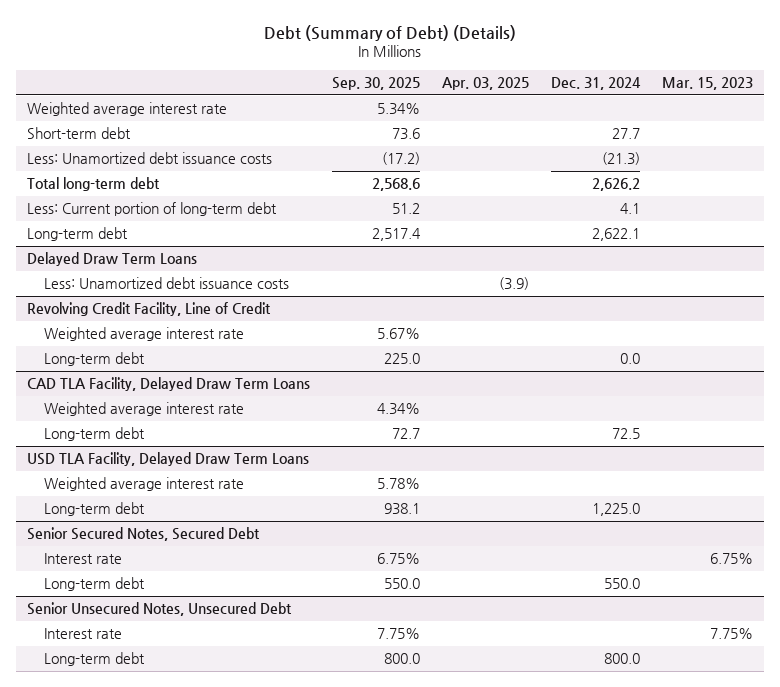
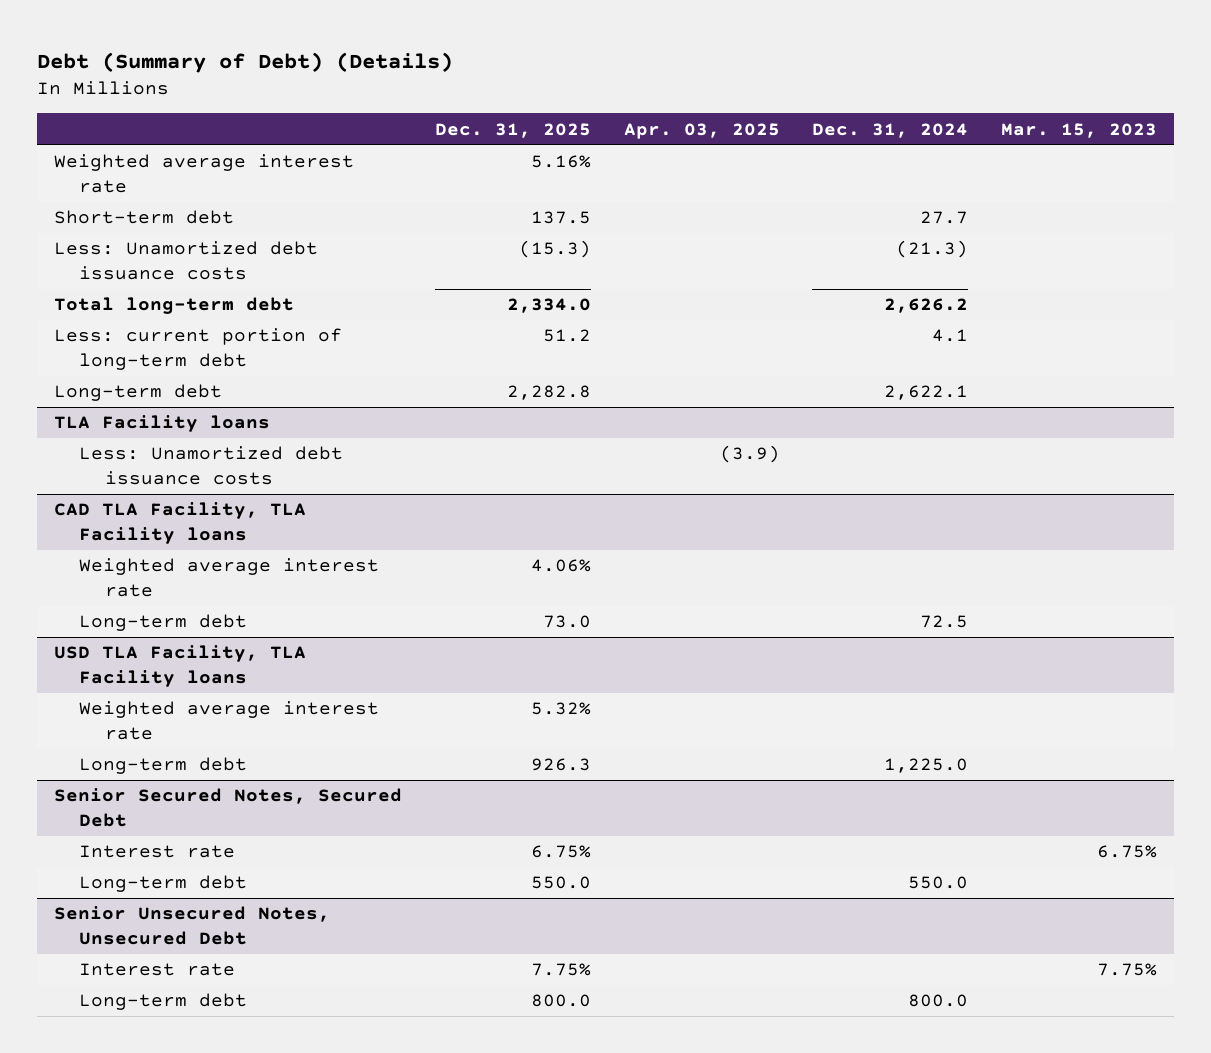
- | Sep. 30, 2025 | Apr. 03, 2025 | Dec. 31, 2024 | Mar. 15, 2023
+ | Dec. 31, 2025 | Apr. 03, 2025 | Dec. 31, 2024 | Mar. 15, 2023
- Less: Current portion of long-term debt | 51.2 | | 4.1 |
+ Less: current portion of long-term debt | 51.2 | | 4.1 |
- Delayed Draw Term Loans
+ TLA Facility loans
- Revolving Credit Facility, Line of Credit
- Weighted average interest rate | 5.67% | | |
- Long-term debt | 225.0 | | 0.0 |
- CAD TLA Facility, Delayed Draw Term Loans
+ CAD TLA Facility, TLA Facility loans
- USD TLA Facility, Delayed Draw Term Loans
+ USD TLA Facility, TLA Facility loans

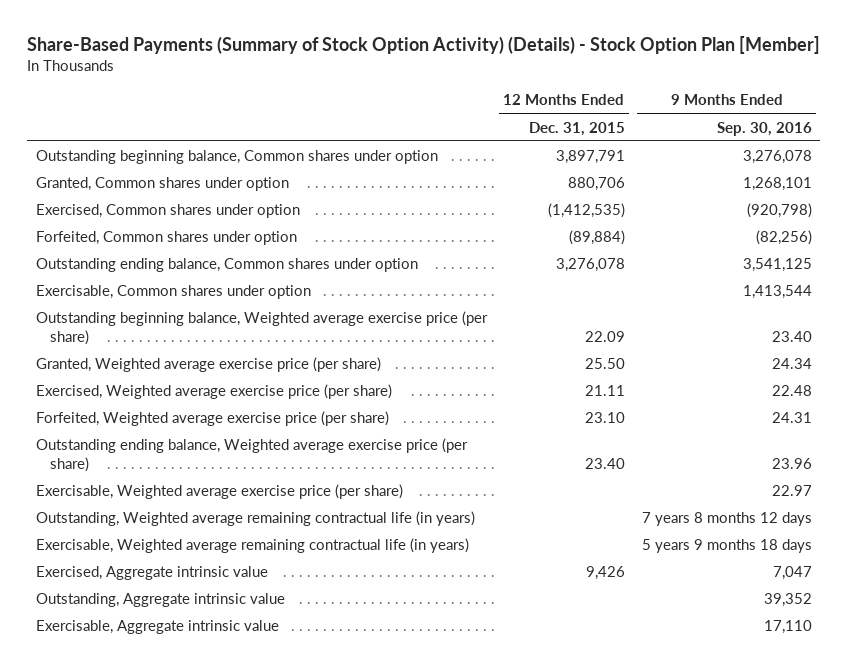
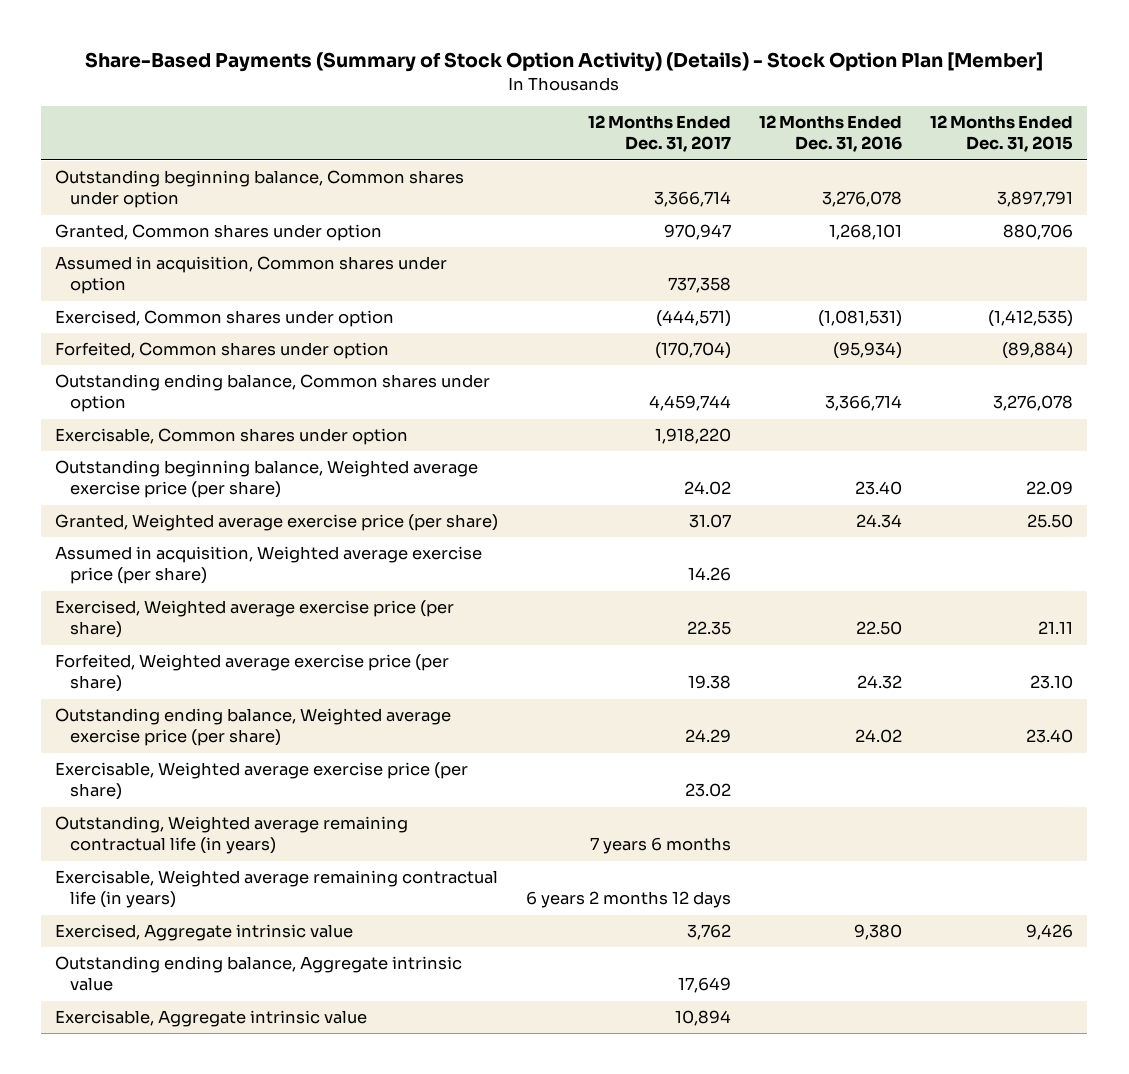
- | 12 Months Ended Dec. 31, 2015 | 9 Months Ended Sep. 30, 2016
+ | 12 Months Ended Dec. 31, 2017 | 12 Months Ended Dec. 31, 2016 | 12 Months Ended Dec. 31, 2015
+ Assumed in acquisition, Common shares under option | 737,358 | |
+ Assumed in acquisition, Weighted average exercise price (per share) | 14.26 | |
- Outstanding, Aggregate intrinsic value | | 39,352
+ Outstanding ending balance, Aggregate intrinsic value | 17,649 | |

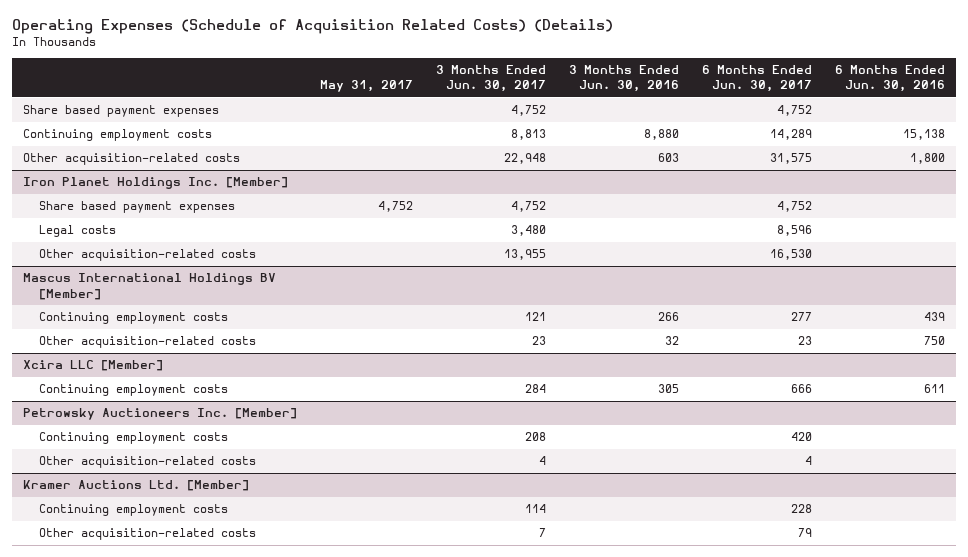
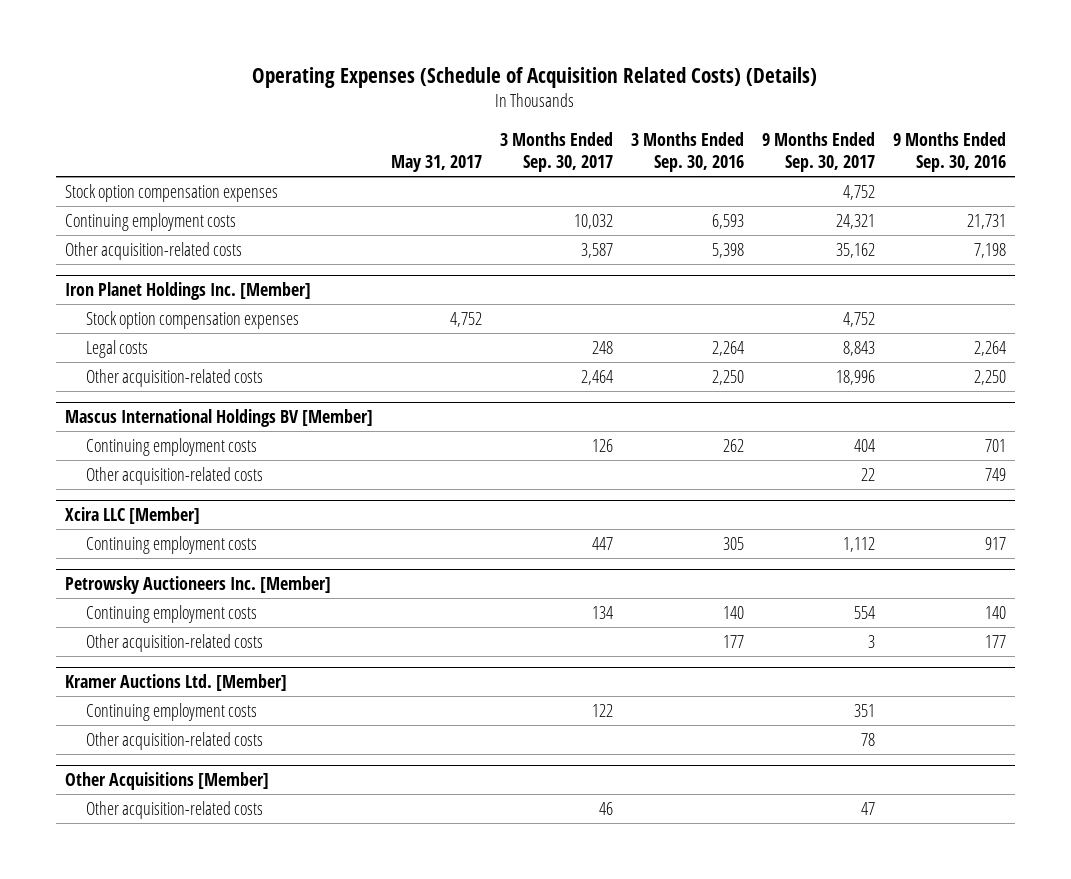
- | May 31, 2017 | 3 Months Ended Jun. 30, 2017 | 3 Months Ended Jun. 30, 2016 | 6 Months Ended Jun. 30, 2017 | 6 Months Ended Jun. 30, 2016
+ | May 31, 2017 | 3 Months Ended Sep. 30, 2017 | 3 Months Ended Sep. 30, 2016 | 9 Months Ended Sep. 30, 2017 | 9 Months Ended Sep. 30, 2016
- Share based payment expenses | | 4,752 | | 4,752 |
+ Stock option compensation expenses | | | | 4,752 |
@ Iron Planet Holdings Inc. [Member]
- Share based payment expenses | 4,752 | 4,752 | | 4,752 |
+ Stock option compensation expenses | 4,752 | | | 4,752 |
+ Other Acquisitions [Member]
+ Other acquisition-related costs | | 46 | | 47 |

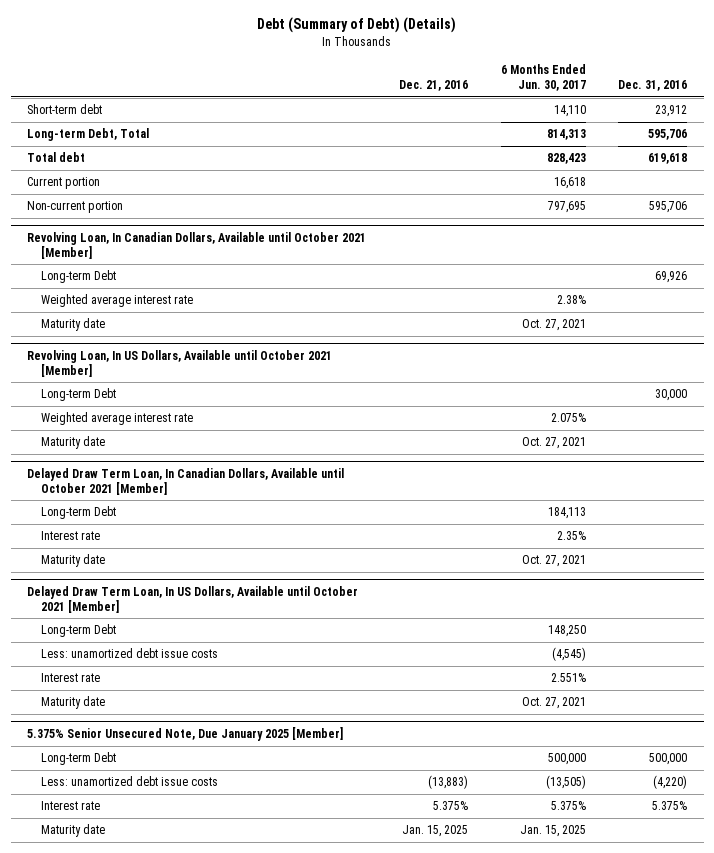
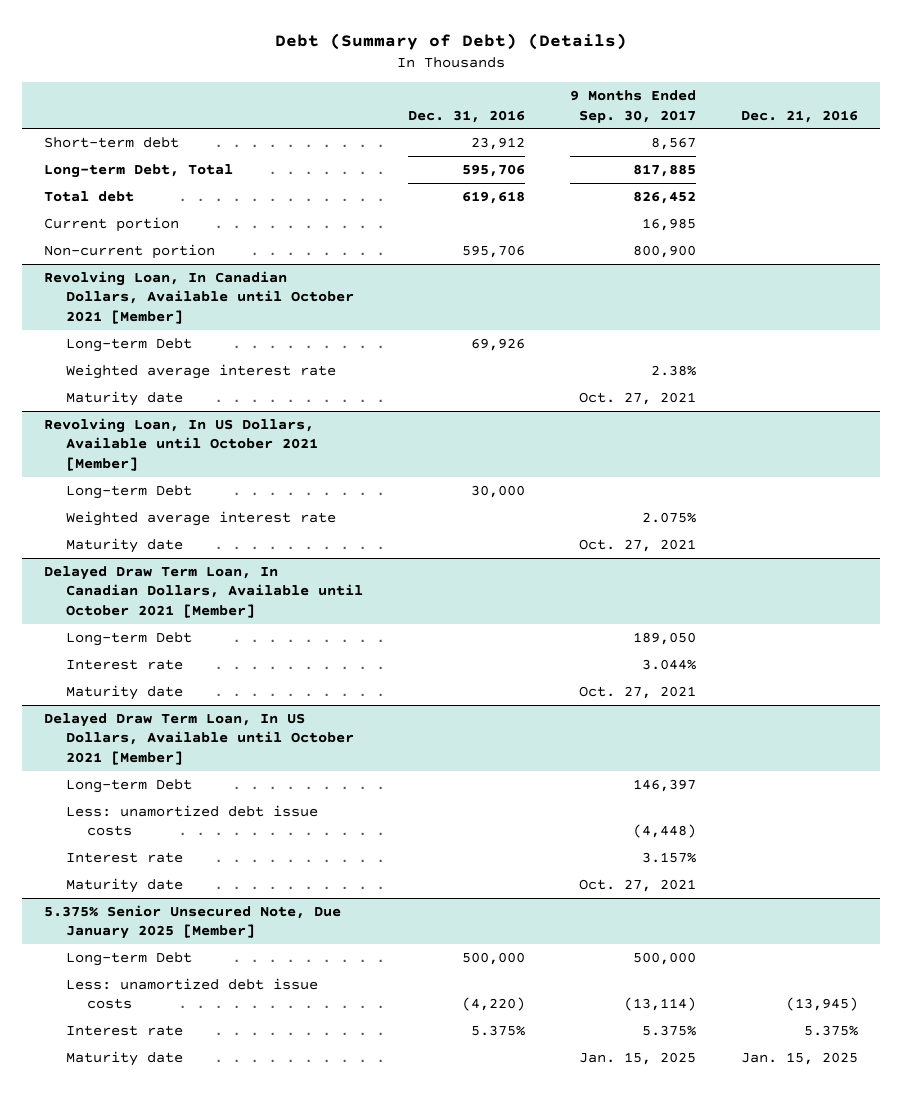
- | Dec. 21, 2016 | 6 Months Ended Jun. 30, 2017 | Dec. 31, 2016
+ | Dec. 31, 2016 | 9 Months Ended Sep. 30, 2017 | Dec. 21, 2016
@ 5.375% Senior Unsecured Note, Due January 2025 [Member]
- Less: unamortized debt issue costs | (13,883) | (13,505) | (4,220)
+ Less: unamortized debt issue costs | (4,220) | (13,114) | (13,945)

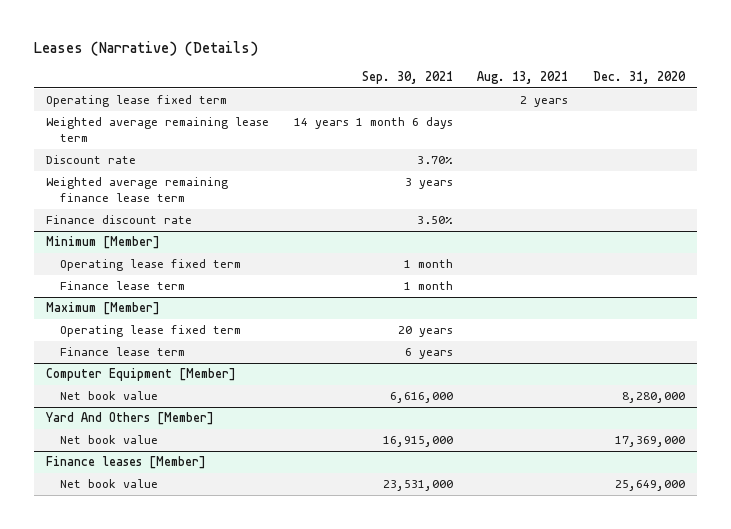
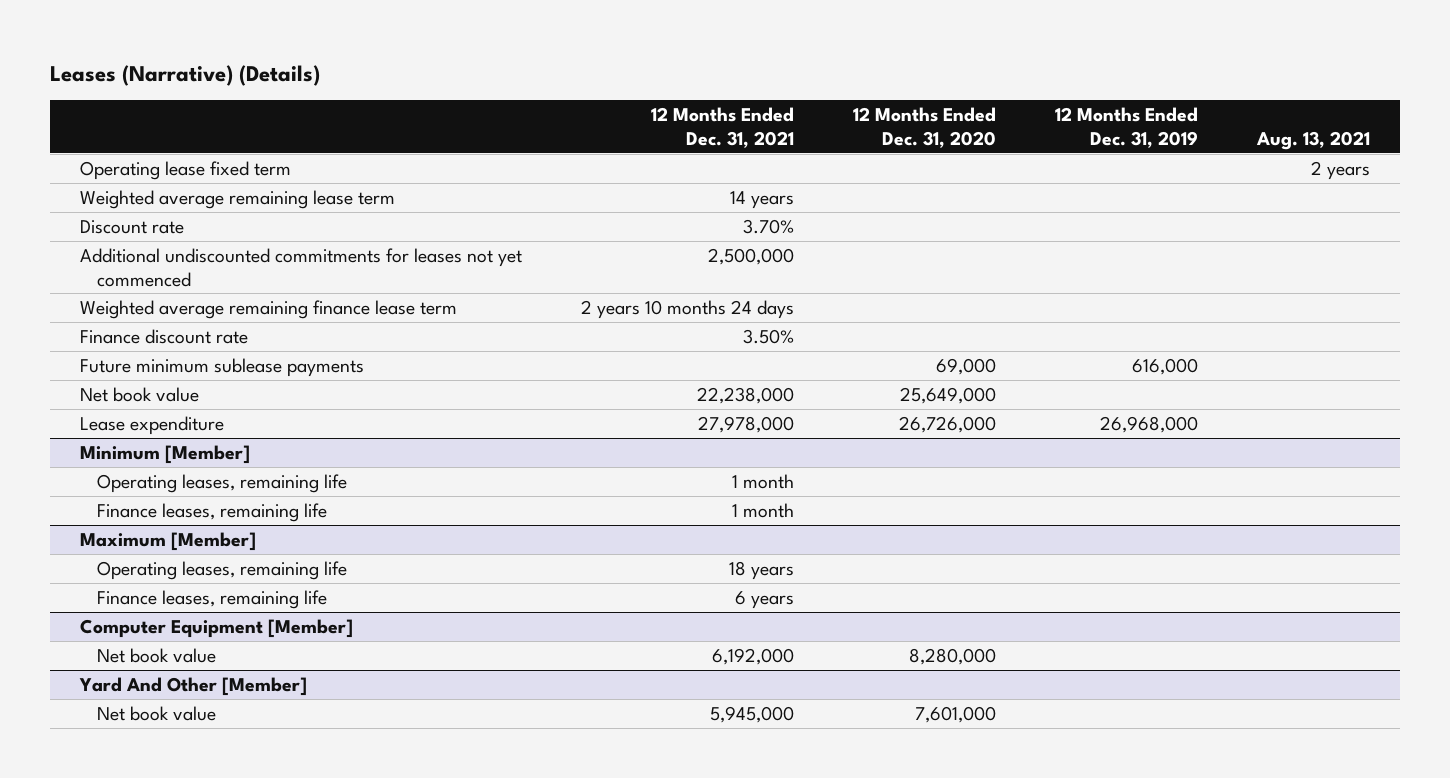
- | Sep. 30, 2021 | Aug. 13, 2021 | Dec. 31, 2020
+ | 12 Months Ended Dec. 31, 2021 | 12 Months Ended Dec. 31, 2020 | 12 Months Ended Dec. 31, 2019 | Aug. 13, 2021
+ Additional undiscounted commitments for leases not yet commenced | 2,500,000 | | |
+ Future minimum sublease payments | | 69,000 | 616,000 |
+ Net book value | 22,238,000 | 25,649,000 | |
+ Lease expenditure | 27,978,000 | 26,726,000 | 26,968,000 |
@ Minimum [Member]
- Operating lease fixed term | 1 month | |
- Finance lease term | 1 month | |
+ Operating leases, remaining life | 1 month | | |
+ Finance leases, remaining life | 1 month | | |
@ Maximum [Member]
- Operating lease fixed term | 20 years | |
- Finance lease term | 6 years | |
+ Operating leases, remaining life | 18 years | | |
+ Finance leases, remaining life | 6 years | | |
- Yard And Others [Member]
+ Yard And Other [Member]
- Finance leases [Member]
- Net book value | 23,531,000 | | 25,649,000

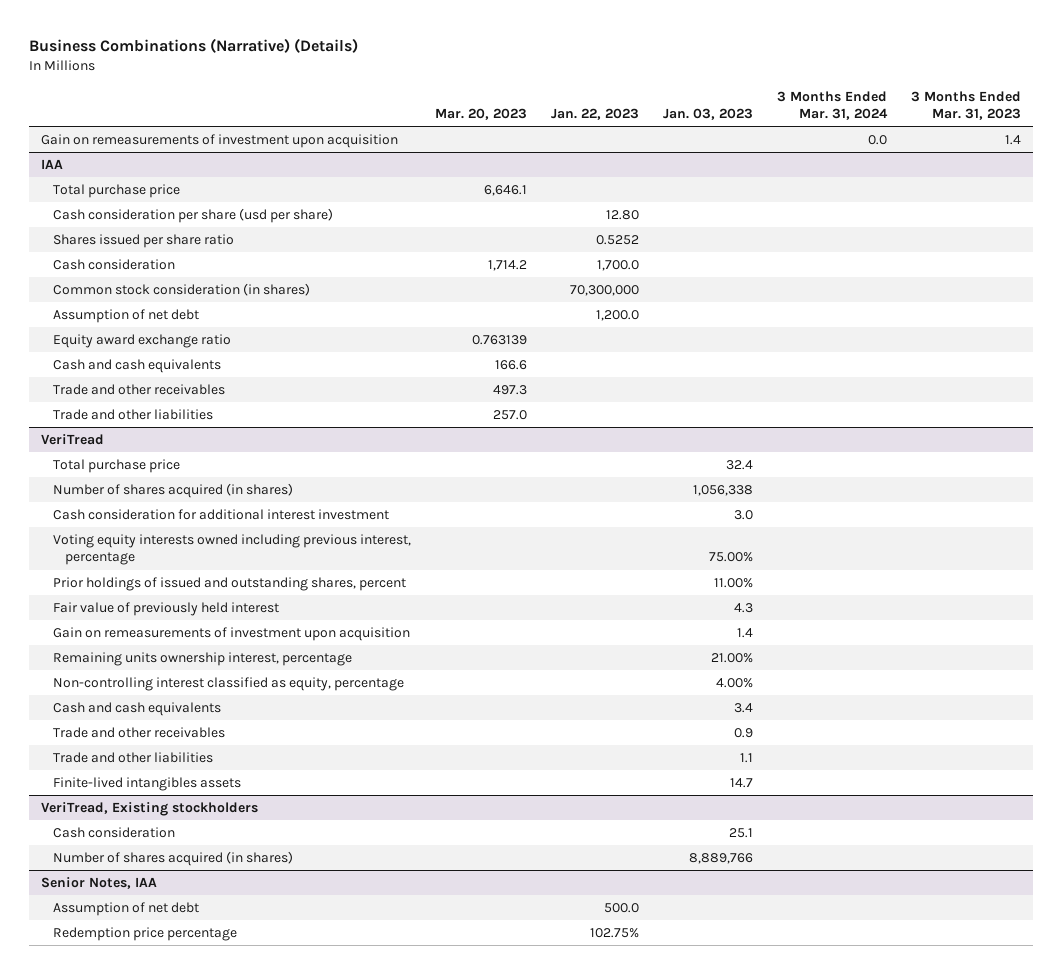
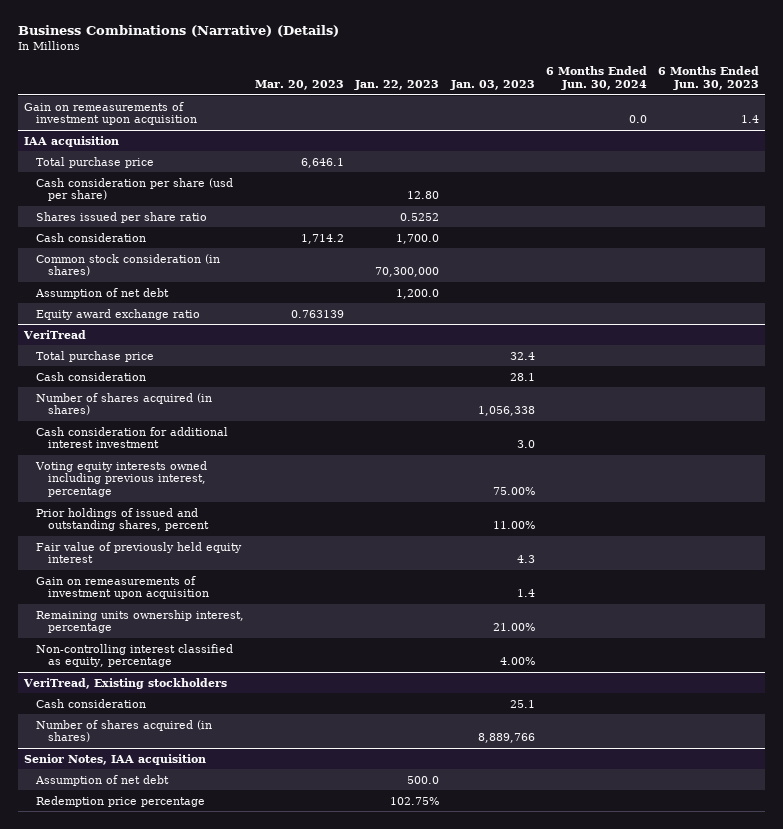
- | Mar. 20, 2023 | Jan. 22, 2023 | Jan. 03, 2023 | 3 Months Ended Mar. 31, 2024 | 3 Months Ended Mar. 31, 2023
+ | Mar. 20, 2023 | Jan. 22, 2023 | Jan. 03, 2023 | 6 Months Ended Jun. 30, 2024 | 6 Months Ended Jun. 30, 2023
- IAA
+ IAA acquisition
- Cash and cash equivalents | 166.6 | | | |
- Trade and other receivables | 497.3 | | | |
- Trade and other liabilities | 257.0 | | | |
@ VeriTread
+ Cash consideration | | | 28.1 | |
- Fair value of previously held interest | | | 4.3 | |
+ Fair value of previously held equity interest | | | 4.3 | |
- Cash and cash equivalents | | | 3.4 | |
- Trade and other receivables | | | 0.9 | |
- Trade and other liabilities | | | 1.1 | |
- Finite-lived intangibles assets | | | 14.7 | |
- Senior Notes, IAA
+ Senior Notes, IAA acquisition

